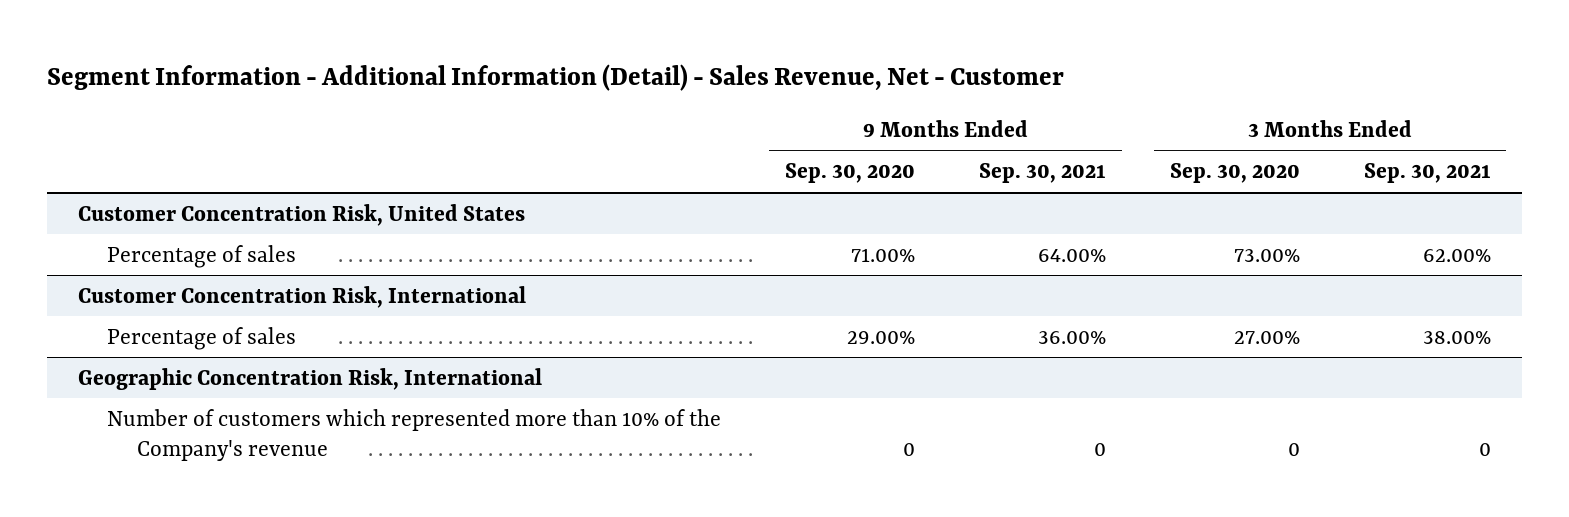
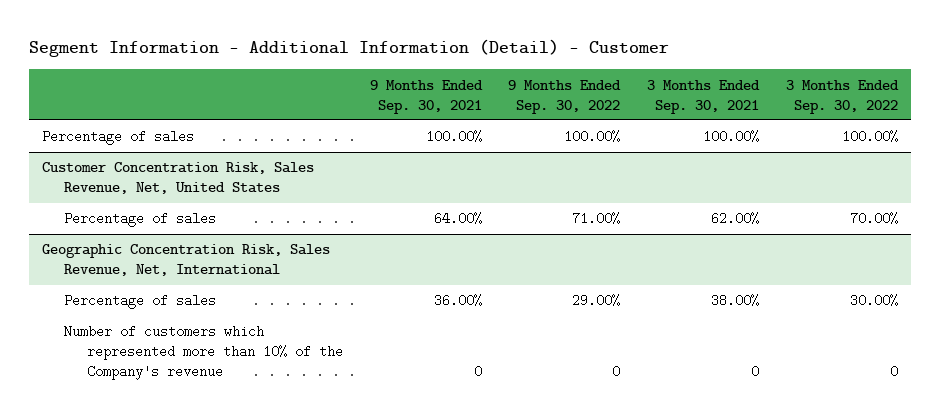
- Segment Information - Additional Information (Detail) - Sales Revenue, Net - Customer
+ Segment Information - Additional Information (Detail) - Customer
- | 9 Months Ended Sep. 30, 2020 | 9 Months Ended Sep. 30, 2021 | 3 Months Ended Sep. 30, 2020 | 3 Months Ended Sep. 30, 2021
+ | 9 Months Ended Sep. 30, 2021 | 9 Months Ended Sep. 30, 2022 | 3 Months Ended Sep. 30, 2021 | 3 Months Ended Sep. 30, 2022
- Customer Concentration Risk, United States
+ Percentage of sales | 100.00% | 100.00% | 100.00% | 100.00%
+ Customer Concentration Risk, Sales Revenue, Net, United States
- Customer Concentration Risk, International
+ Geographic Concentration Risk, Sales Revenue, Net, International
- Geographic Concentration Risk, International

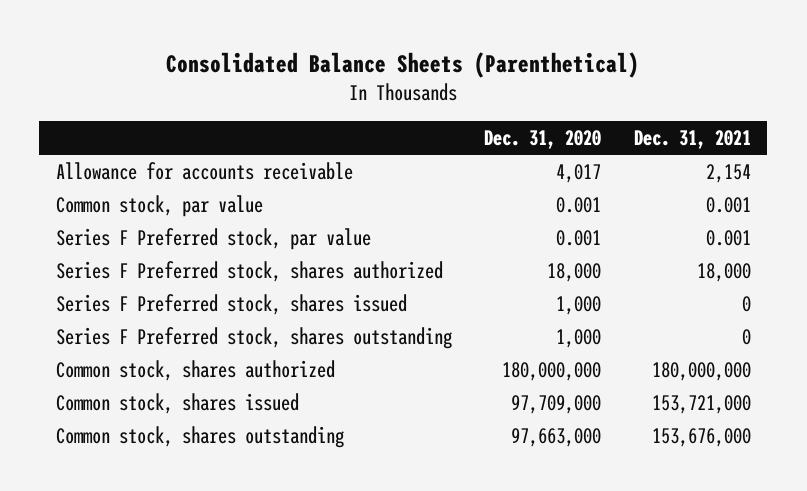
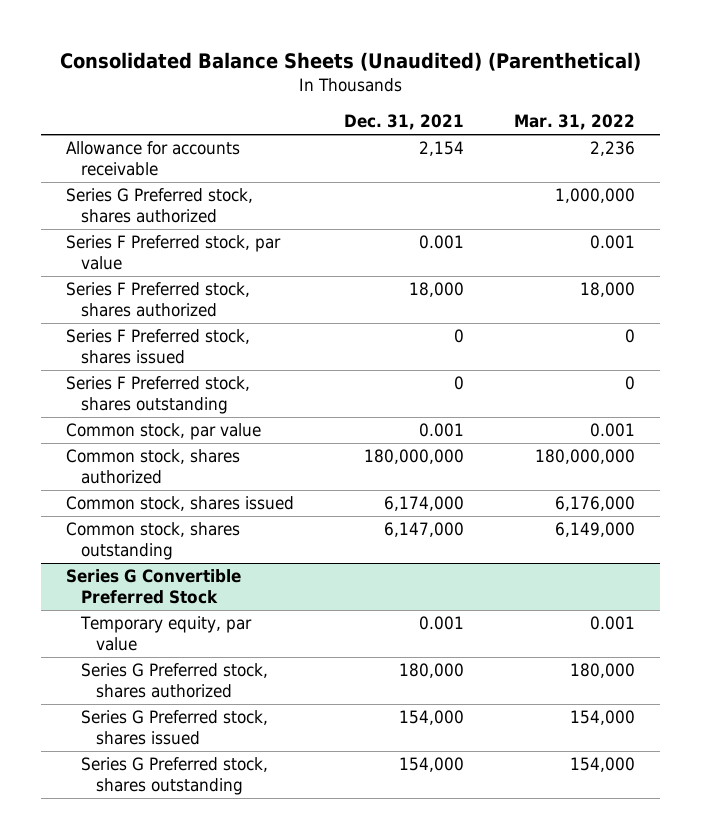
- Consolidated Balance Sheets (Parenthetical)
+ Consolidated Balance Sheets (Unaudited) (Parenthetical)
- | Dec. 31, 2020 | Dec. 31, 2021
+ | Dec. 31, 2021 | Mar. 31, 2022
+ Series G Preferred stock, shares authorized | | 1,000,000
moved down: Common stock, par value | 0.001 | 0.001
- Common stock, shares issued | 97,709,000 | 153,721,000
- Common stock, shares outstanding | 97,663,000 | 153,676,000
+ Common stock, shares issued | 6,174,000 | 6,176,000
+ Common stock, shares outstanding | 6,147,000 | 6,149,000
+ Series G Convertible Preferred Stock
+ Temporary equity, par value | 0.001 | 0.001
+ Series G Preferred stock, shares authorized | 180,000 | 180,000
+ Series G Preferred stock, shares issued | 154,000 | 154,000
+ Series G Preferred stock, shares outstanding | 154,000 | 154,000

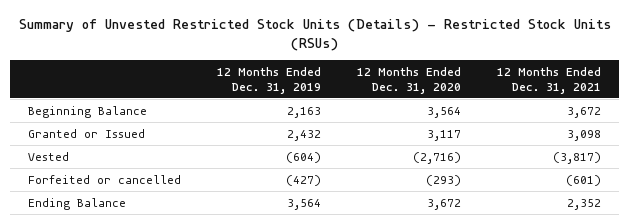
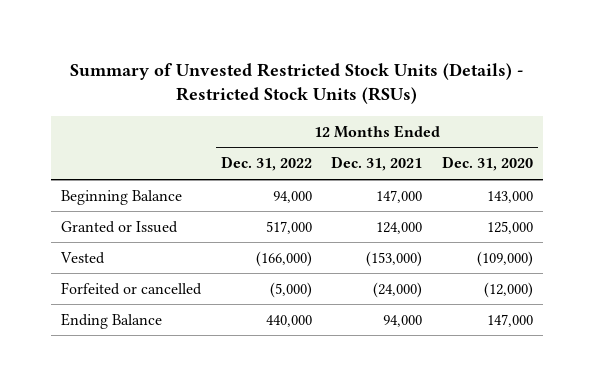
- | 12 Months Ended Dec. 31, 2019 | 12 Months Ended Dec. 31, 2020 | 12 Months Ended Dec. 31, 2021
+ | 12 Months Ended Dec. 31, 2022 | 12 Months Ended Dec. 31, 2021 | 12 Months Ended Dec. 31, 2020
- Beginning Balance | 2,163 | 3,564 | 3,672
- Granted or Issued | 2,432 | 3,117 | 3,098
- Vested | (604) | (2,716) | (3,817)
- Forfeited or cancelled | (427) | (293) | (601)
- Ending Balance | 3,564 | 3,672 | 2,352
+ Beginning Balance | 94,000 | 147,000 | 143,000
+ Granted or Issued | 517,000 | 124,000 | 125,000
+ Vested | (166,000) | (153,000) | (109,000)
+ Forfeited or cancelled | (5,000) | (24,000) | (12,000)
+ Ending Balance | 440,000 | 94,000 | 147,000

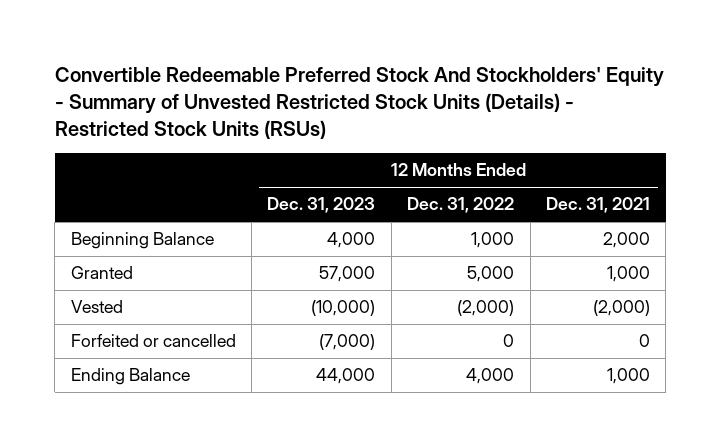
- Summary of Unvested Restricted Stock Units (Details) - Restricted Stock Units (RSUs)
+ Convertible Redeemable Preferred Stock And Stockholders' Equity - Summary of Unvested Restricted Stock Units (Details) - Restricted Stock Units (RSUs)
- | 12 Months Ended Dec. 31, 2022 | 12 Months Ended Dec. 31, 2021 | 12 Months Ended Dec. 31, 2020
+ | 12 Months Ended Dec. 31, 2023 | 12 Months Ended Dec. 31, 2022 | 12 Months Ended Dec. 31, 2021
- Beginning Balance | 94,000 | 147,000 | 143,000
- Granted or Issued | 517,000 | 124,000 | 125,000
- Vested | (166,000) | (153,000) | (109,000)
- Forfeited or cancelled | (5,000) | (24,000) | (12,000)
- Ending Balance | 440,000 | 94,000 | 147,000
+ Beginning Balance | 4,000 | 1,000 | 2,000
+ Granted | 57,000 | 5,000 | 1,000
+ Vested | (10,000) | (2,000) | (2,000)
+ Forfeited or cancelled | (7,000) | 0 | 0
+ Ending Balance | 44,000 | 4,000 | 1,000

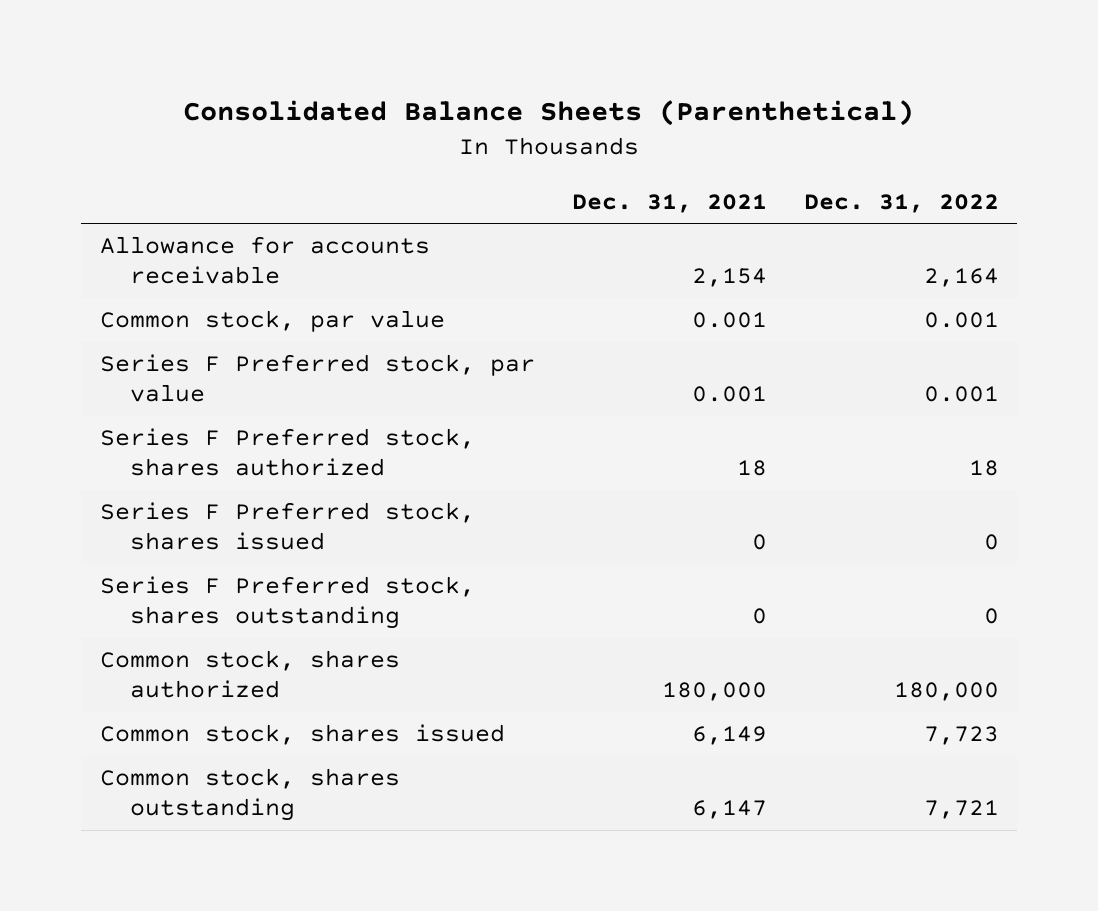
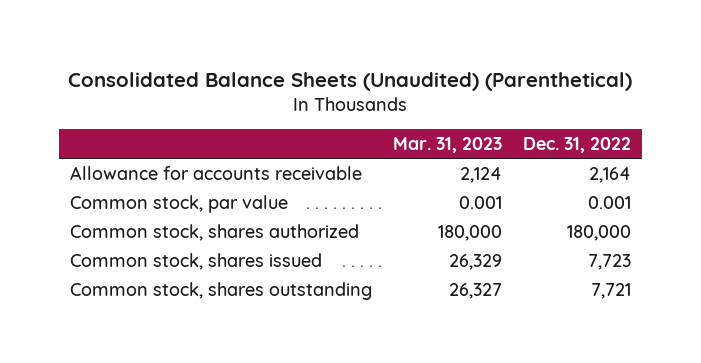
- Consolidated Balance Sheets (Parenthetical)
+ Consolidated Balance Sheets (Unaudited) (Parenthetical)
- | Dec. 31, 2021 | Dec. 31, 2022
+ | Mar. 31, 2023 | Dec. 31, 2022
- Series F Preferred stock, par value | 0.001 | 0.001
- Series F Preferred stock, shares authorized | 18 | 18
- Series F Preferred stock, shares issued | 0 | 0
- Series F Preferred stock, shares outstanding | 0 | 0

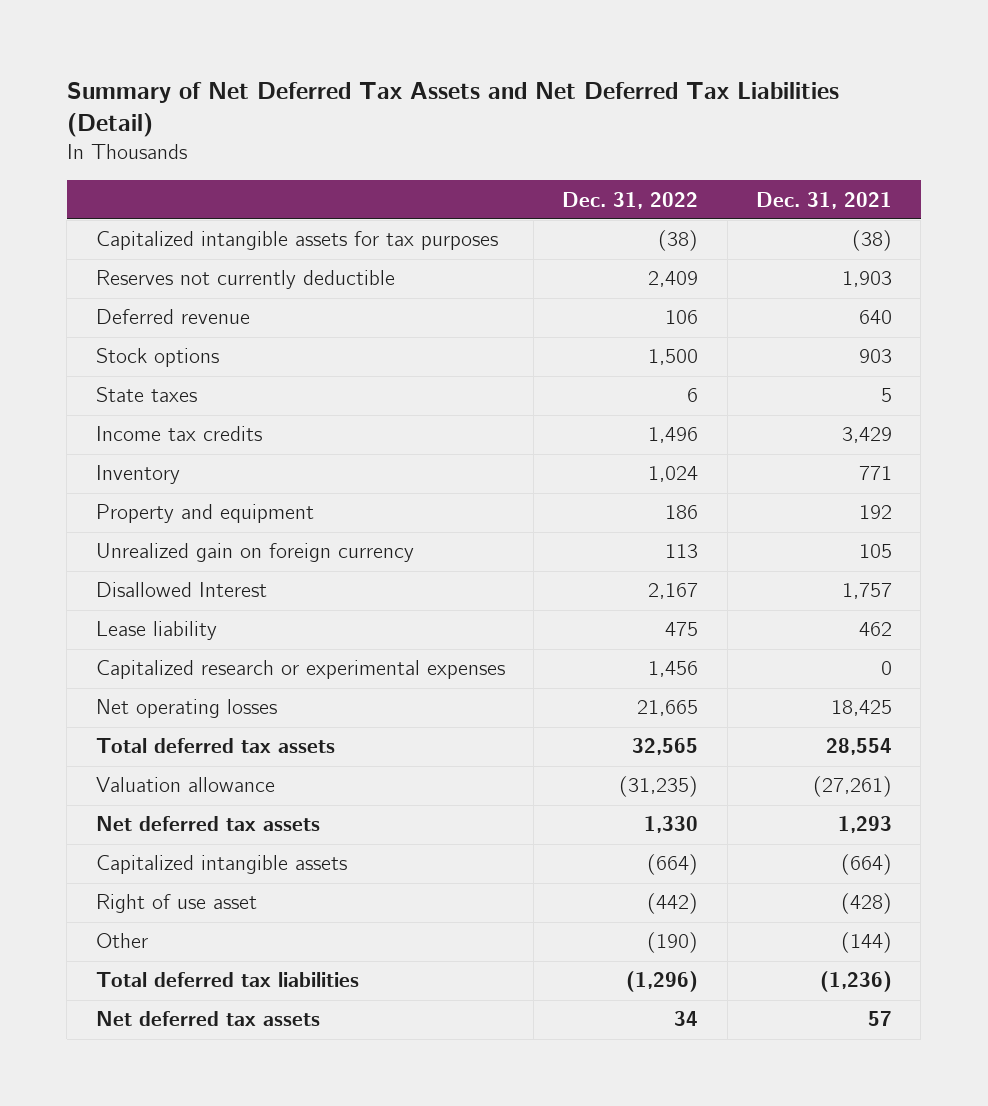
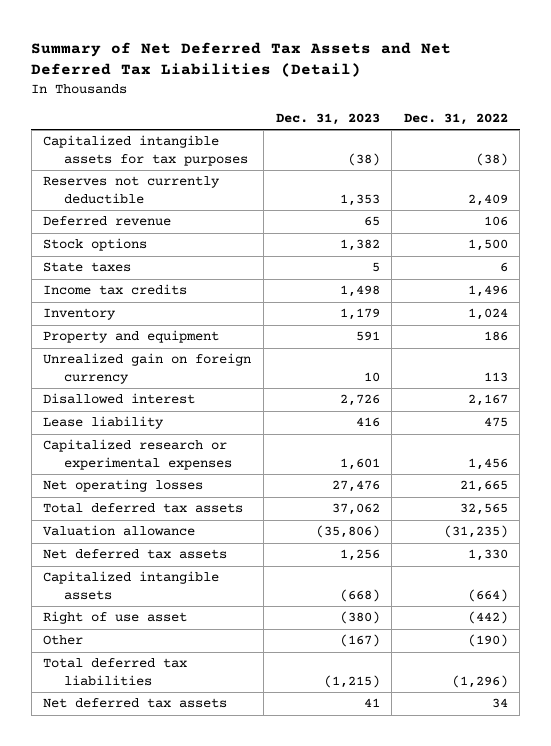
- | Dec. 31, 2022 | Dec. 31, 2021
+ | Dec. 31, 2023 | Dec. 31, 2022
- Disallowed Interest | 2,167 | 1,757
+ Disallowed interest | 2,726 | 2,167

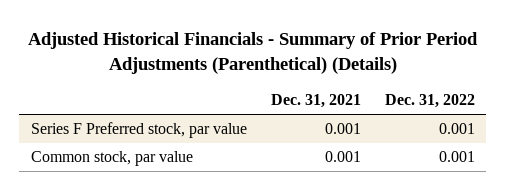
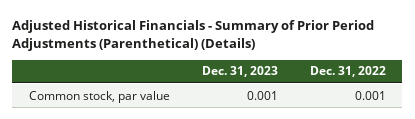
- | Dec. 31, 2021 | Dec. 31, 2022
+ | Dec. 31, 2023 | Dec. 31, 2022
- Series F Preferred stock, par value | 0.001 | 0.001

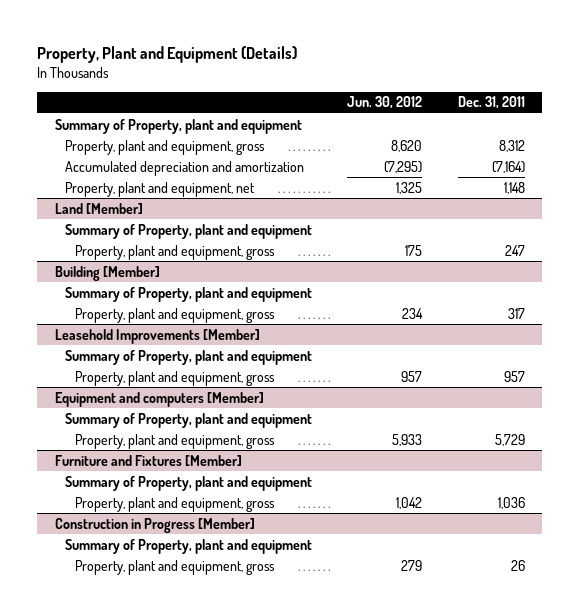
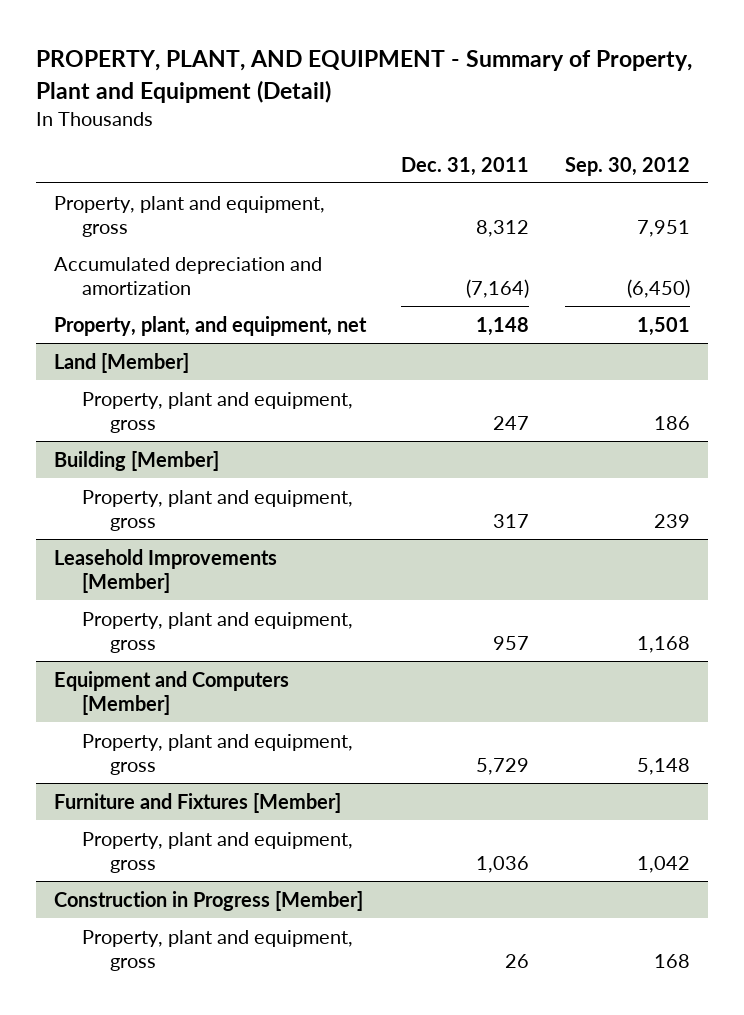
- Property, Plant and Equipment (Details)
+ PROPERTY, PLANT, AND EQUIPMENT - Summary of Property, Plant and Equipment (Detail)
- | Jun. 30, 2012 | Dec. 31, 2011
+ | Dec. 31, 2011 | Sep. 30, 2012
- Summary of Property, plant and equipment
- Property, plant and equipment, net | 1,325 | 1,148
+ Property, plant, and equipment, net | 1,148 | 1,501
@ Land [Member]
- Summary of Property, plant and equipment
@ Building [Member]
- Summary of Property, plant and equipment
@ Leasehold Improvements [Member]
- Summary of Property, plant and equipment
- Equipment and computers [Member]
- Summary of Property, plant and equipment
+ Equipment and Computers [Member]
@ Furniture and Fixtures [Member]
- Summary of Property, plant and equipment
@ Construction in Progress [Member]
- Summary of Property, plant and equipment

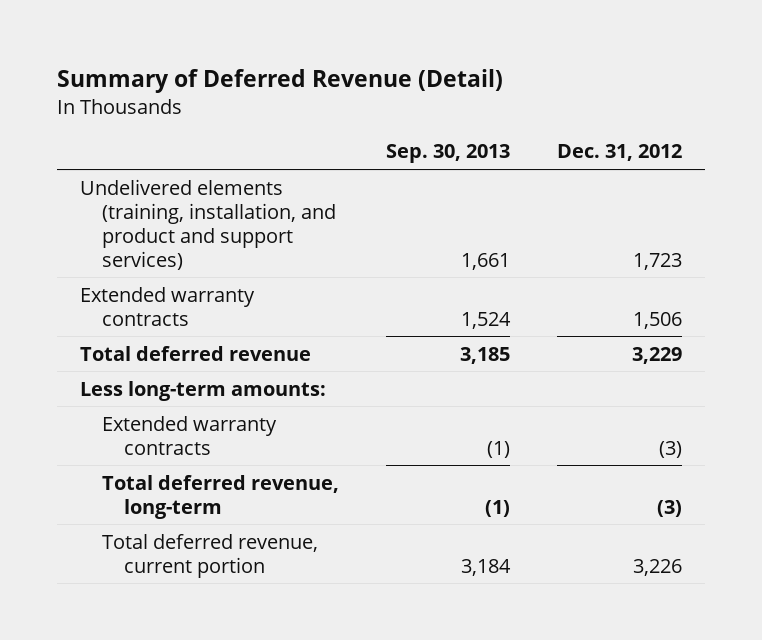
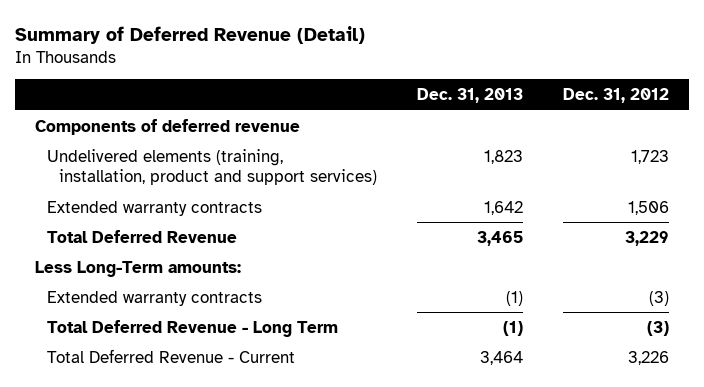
- | Sep. 30, 2013 | Dec. 31, 2012
+ | Dec. 31, 2013 | Dec. 31, 2012
- Undelivered elements (training, installation, and product and support services) | 1,661 | 1,723
+ Components of deferred revenue
+ Undelivered elements (training, installation, product and support services) | 1,823 | 1,723
- Total deferred revenue | 3,185 | 3,229
- Less long-term amounts:
+ Total Deferred Revenue | 3,465 | 3,229
+ Less Long-Term amounts:
- Total deferred revenue, long-term | (1) | (3)
- Total deferred revenue, current portion | 3,184 | 3,226
+ Total Deferred Revenue - Long Term | (1) | (3)
+ Total Deferred Revenue - Current | 3,464 | 3,226

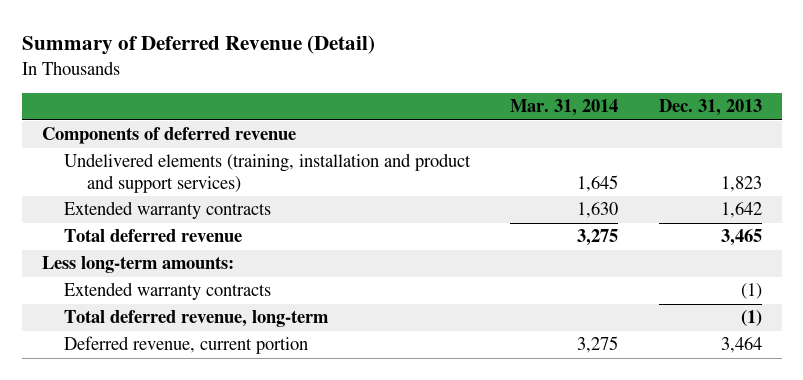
- | Dec. 31, 2013 | Dec. 31, 2012
+ | Mar. 31, 2014 | Dec. 31, 2013
- Undelivered elements (training, installation, product and support services) | 1,823 | 1,723
+ Undelivered elements (training, installation and product and support services) | 1,645 | 1,823
- Total Deferred Revenue | 3,465 | 3,229
- Less Long-Term amounts:
+ Total deferred revenue | 3,275 | 3,465
+ Less long-term amounts:
- Total Deferred Revenue - Long Term | (1) | (3)
- Total Deferred Revenue - Current | 3,464 | 3,226
+ Total deferred revenue, long-term | | (1)
+ Deferred revenue, current portion | 3,275 | 3,464

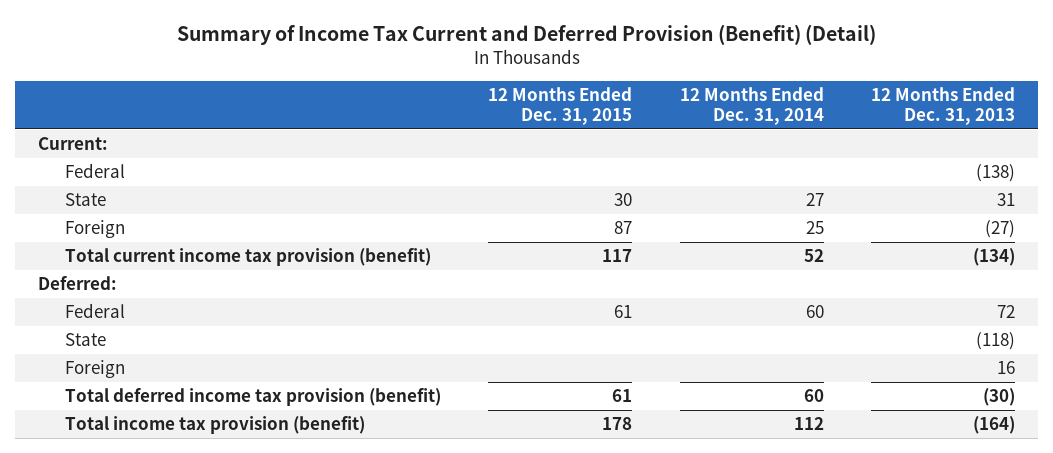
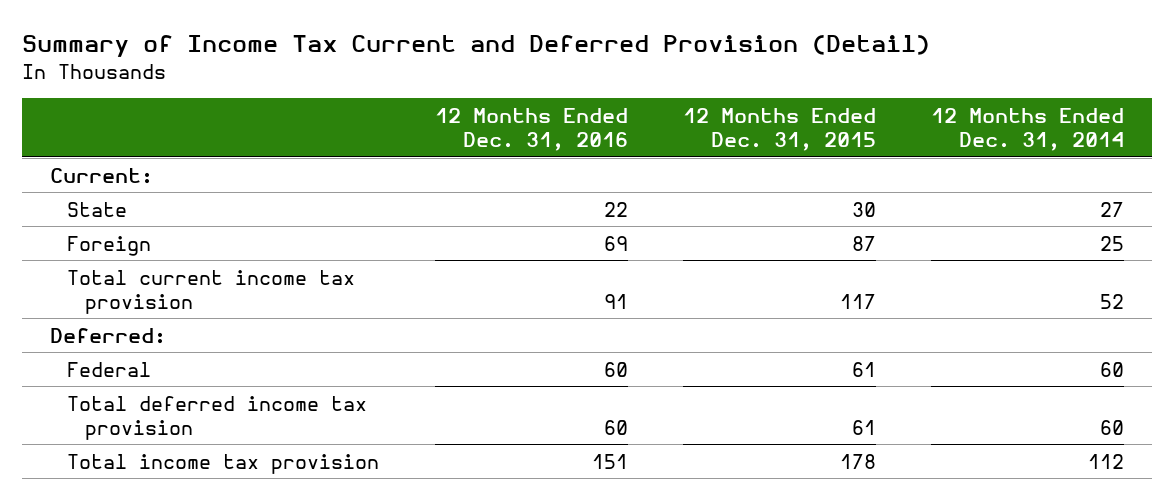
- Summary of Income Tax Current and Deferred Provision (Benefit) (Detail)
+ Summary of Income Tax Current and Deferred Provision (Detail)
- | 12 Months Ended Dec. 31, 2015 | 12 Months Ended Dec. 31, 2014 | 12 Months Ended Dec. 31, 2013
+ | 12 Months Ended Dec. 31, 2016 | 12 Months Ended Dec. 31, 2015 | 12 Months Ended Dec. 31, 2014
- Federal | | | (138)
- Total current income tax provision (benefit) | 117 | 52 | (134)
+ Total current income tax provision | 91 | 117 | 52
- State | | | (118)
- Foreign | | | 16
- Total deferred income tax provision (benefit) | 61 | 60 | (30)
- Total income tax provision (benefit) | 178 | 112 | (164)
+ Total deferred income tax provision | 60 | 61 | 60
+ Total income tax provision | 151 | 178 | 112

